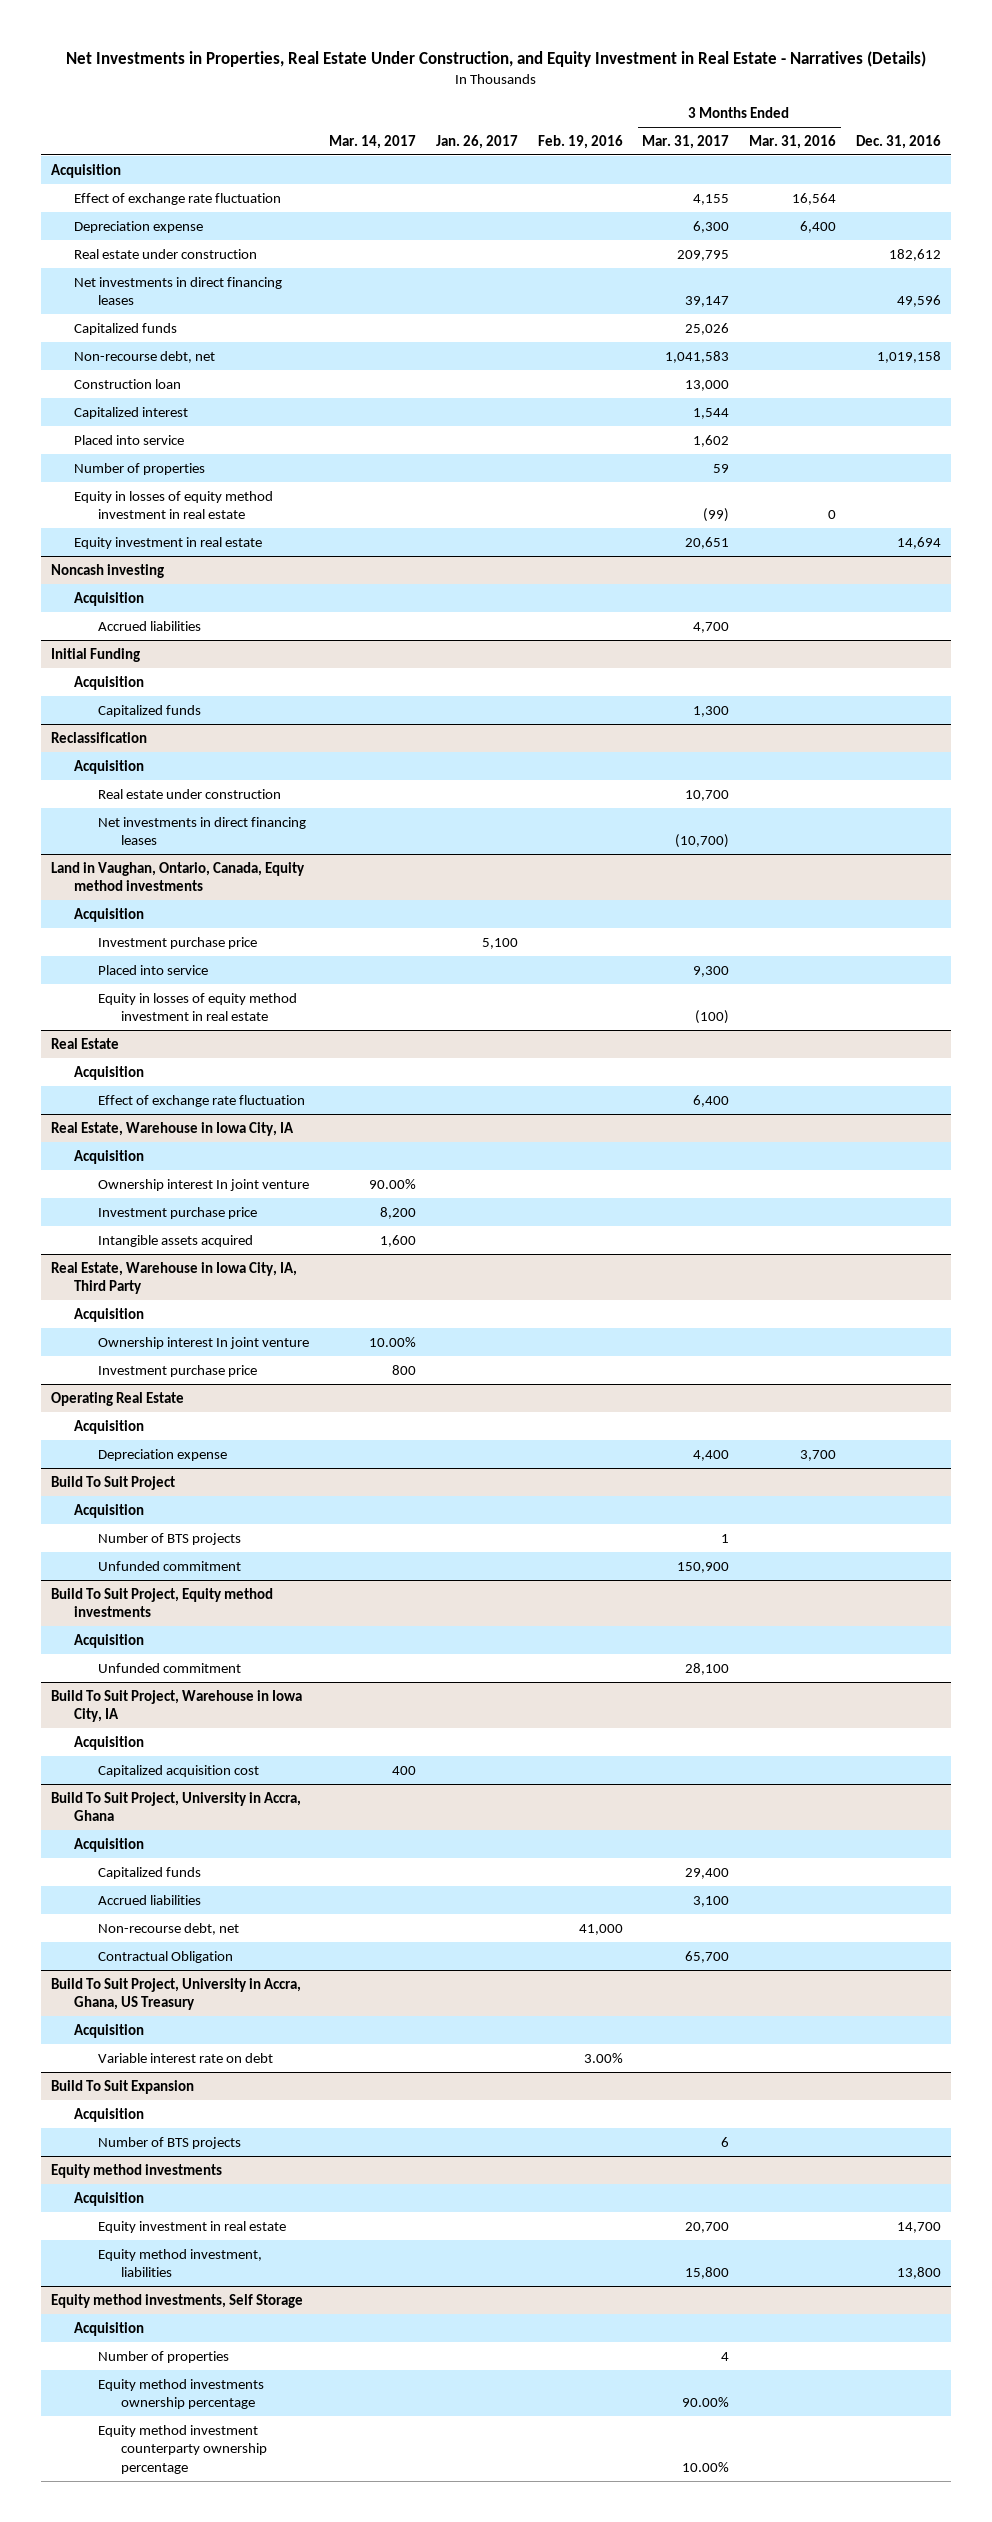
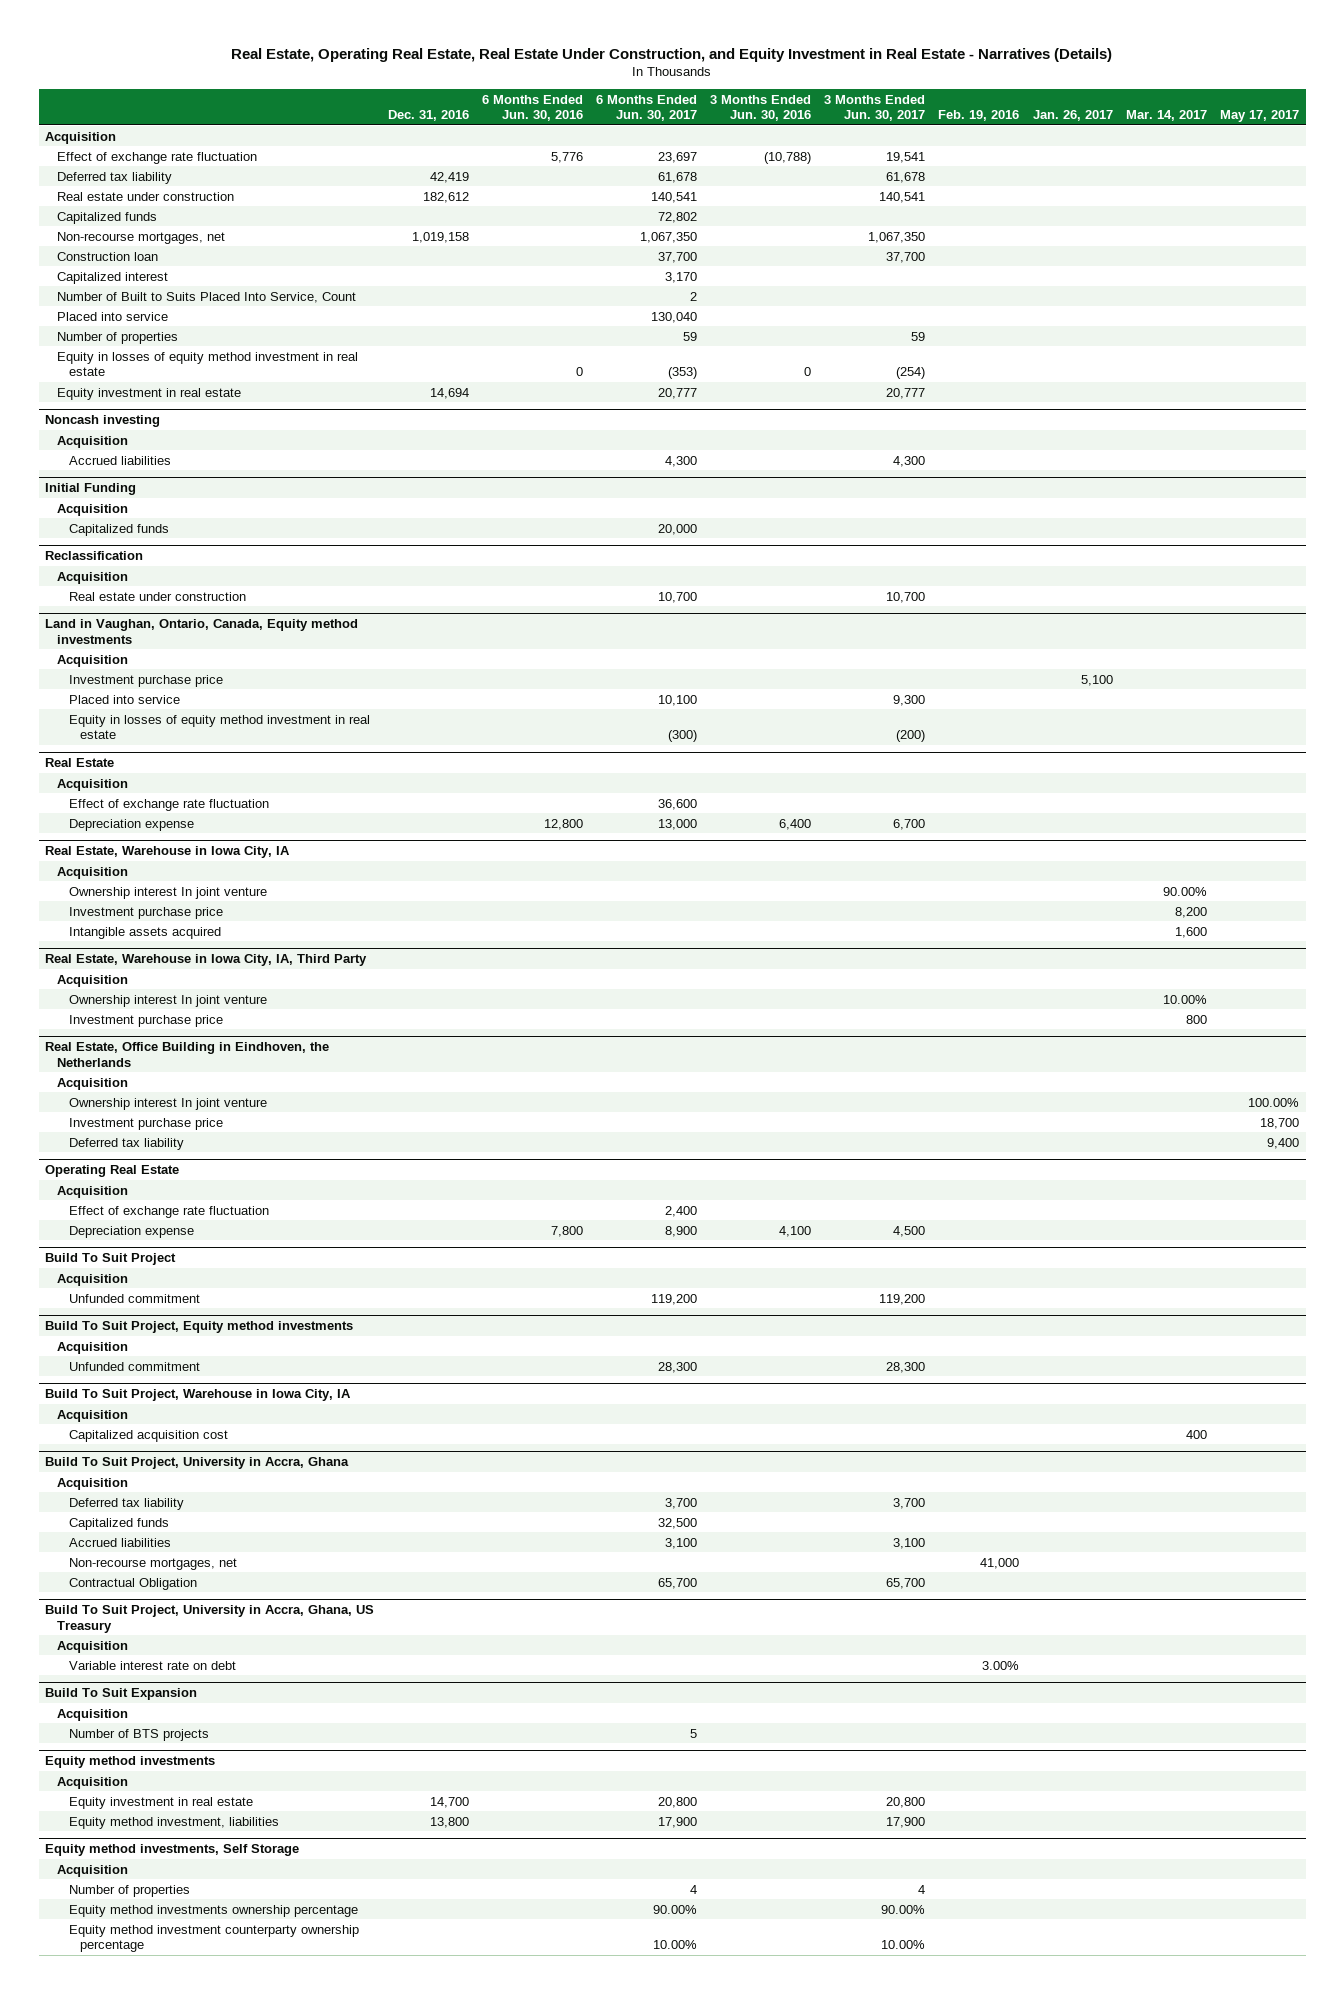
- Net Investments in Properties, Real Estate Under Construction, and Equity Investment in Real Estate - Narratives (Details)
+ Real Estate, Operating Real Estate, Real Estate Under Construction, and Equity Investment in Real Estate - Narratives (Details)
- | Mar. 14, 2017 | Jan. 26, 2017 | Feb. 19, 2016 | 3 Months Ended Mar. 31, 2017 | 3 Months Ended Mar. 31, 2016 | Dec. 31, 2016
+ | Dec. 31, 2016 | 6 Months Ended Jun. 30, 2016 | 6 Months Ended Jun. 30, 2017 | 3 Months Ended Jun. 30, 2016 | 3 Months Ended Jun. 30, 2017 | Feb. 19, 2016 | Jan. 26, 2017 | Mar. 14, 2017 | May 17, 2017
- Depreciation expense | | | | 6,300 | 6,400 |
+ Deferred tax liability | 42,419 | | 61,678 | | 61,678 | | | |
- Net investments in direct financing leases | | | | 39,147 | | 49,596
- Non-recourse debt, net | | | | 1,041,583 | | 1,019,158
+ Non-recourse mortgages, net | 1,019,158 | | 1,067,350 | | 1,067,350 | | | |
+ Number of Built to Suits Placed Into Service, Count | | | 2 | | | | | |
@ Reclassification
- Net investments in direct financing leases | | | | (10,700) | |
@ Real Estate
+ Depreciation expense | | 12,800 | 13,000 | 6,400 | 6,700 | | | |
+ Real Estate, Office Building in Eindhoven, the Netherlands
+ Acquisition
+ Ownership interest In joint venture | | | | | | | | | 100.00%
+ Investment purchase price | | | | | | | | | 18,700
+ Deferred tax liability | | | | | | | | | 9,400
@ Operating Real Estate
+ Effect of exchange rate fluctuation | | | 2,400 | | | | | |
@ Build To Suit Project
- Number of BTS projects | | | | 1 | |
@ Build To Suit Project, University in Accra, Ghana
+ Deferred tax liability | | | 3,700 | | 3,700 | | | |
- Non-recourse debt, net | | | 41,000 | | |
+ Non-recourse mortgages, net | | | | | | 41,000 | | |

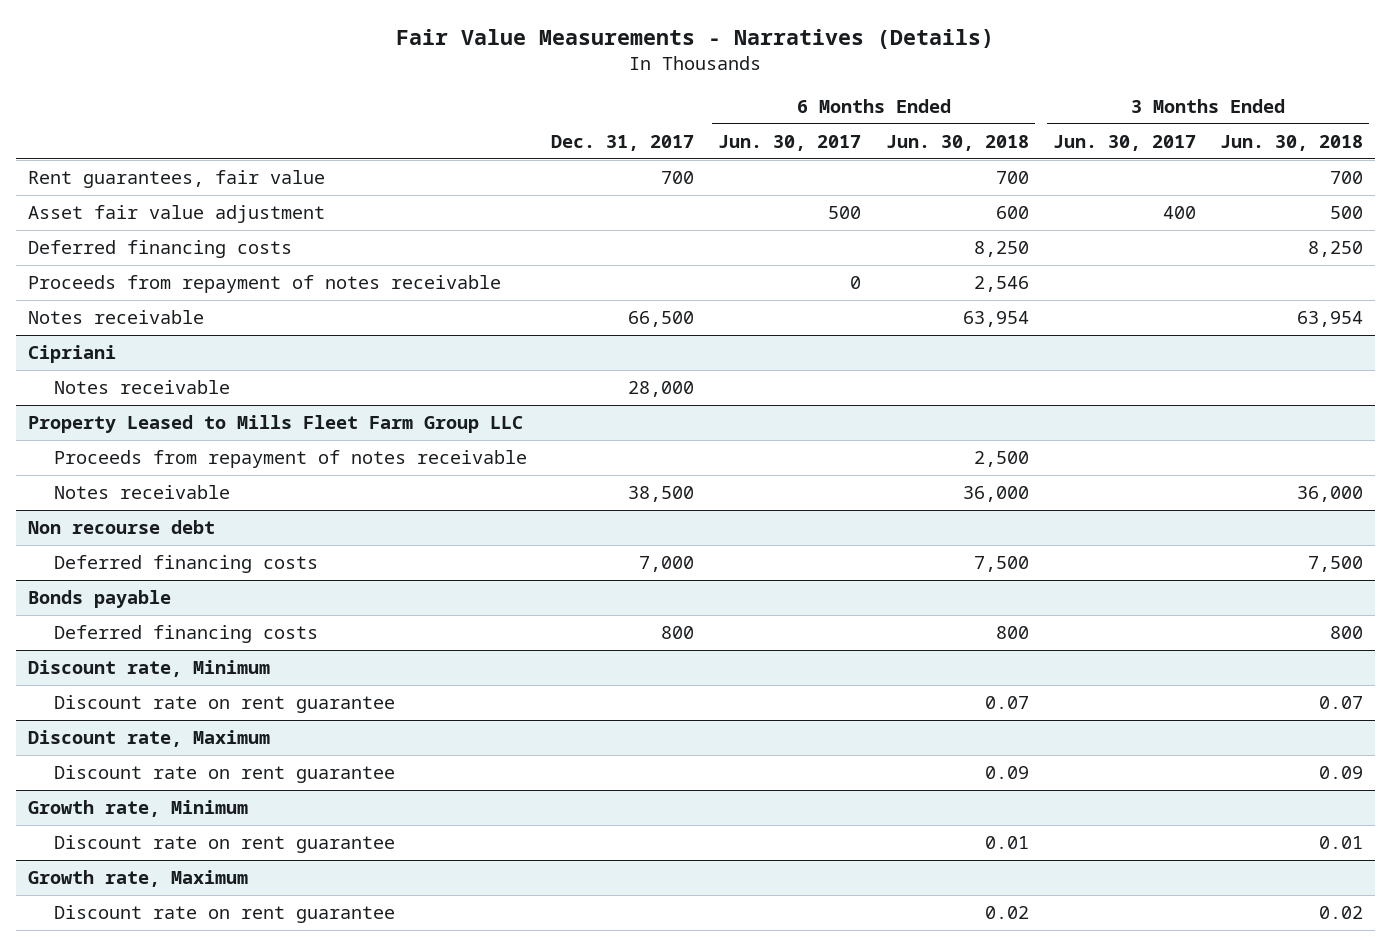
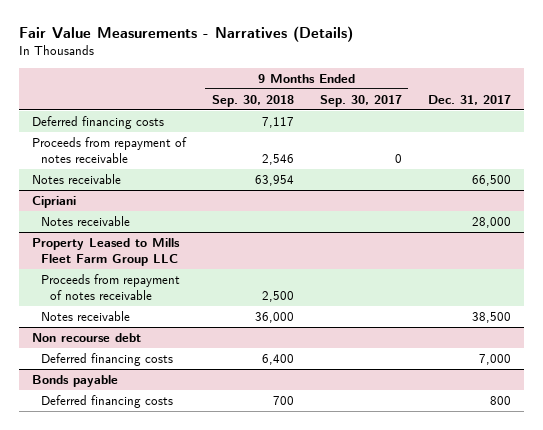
- | Dec. 31, 2017 | 6 Months Ended Jun. 30, 2017 | 6 Months Ended Jun. 30, 2018 | 3 Months Ended Jun. 30, 2017 | 3 Months Ended Jun. 30, 2018
+ | 9 Months Ended Sep. 30, 2018 | 9 Months Ended Sep. 30, 2017 | Dec. 31, 2017
- Rent guarantees, fair value | 700 | | 700 | | 700
- Asset fair value adjustment | | 500 | 600 | 400 | 500
- Discount rate, Minimum
- Discount rate on rent guarantee | | | 0.07 | | 0.07
- Discount rate, Maximum
- Discount rate on rent guarantee | | | 0.09 | | 0.09
- Growth rate, Minimum
- Discount rate on rent guarantee | | | 0.01 | | 0.01
- Growth rate, Maximum
- Discount rate on rent guarantee | | | 0.02 | | 0.02

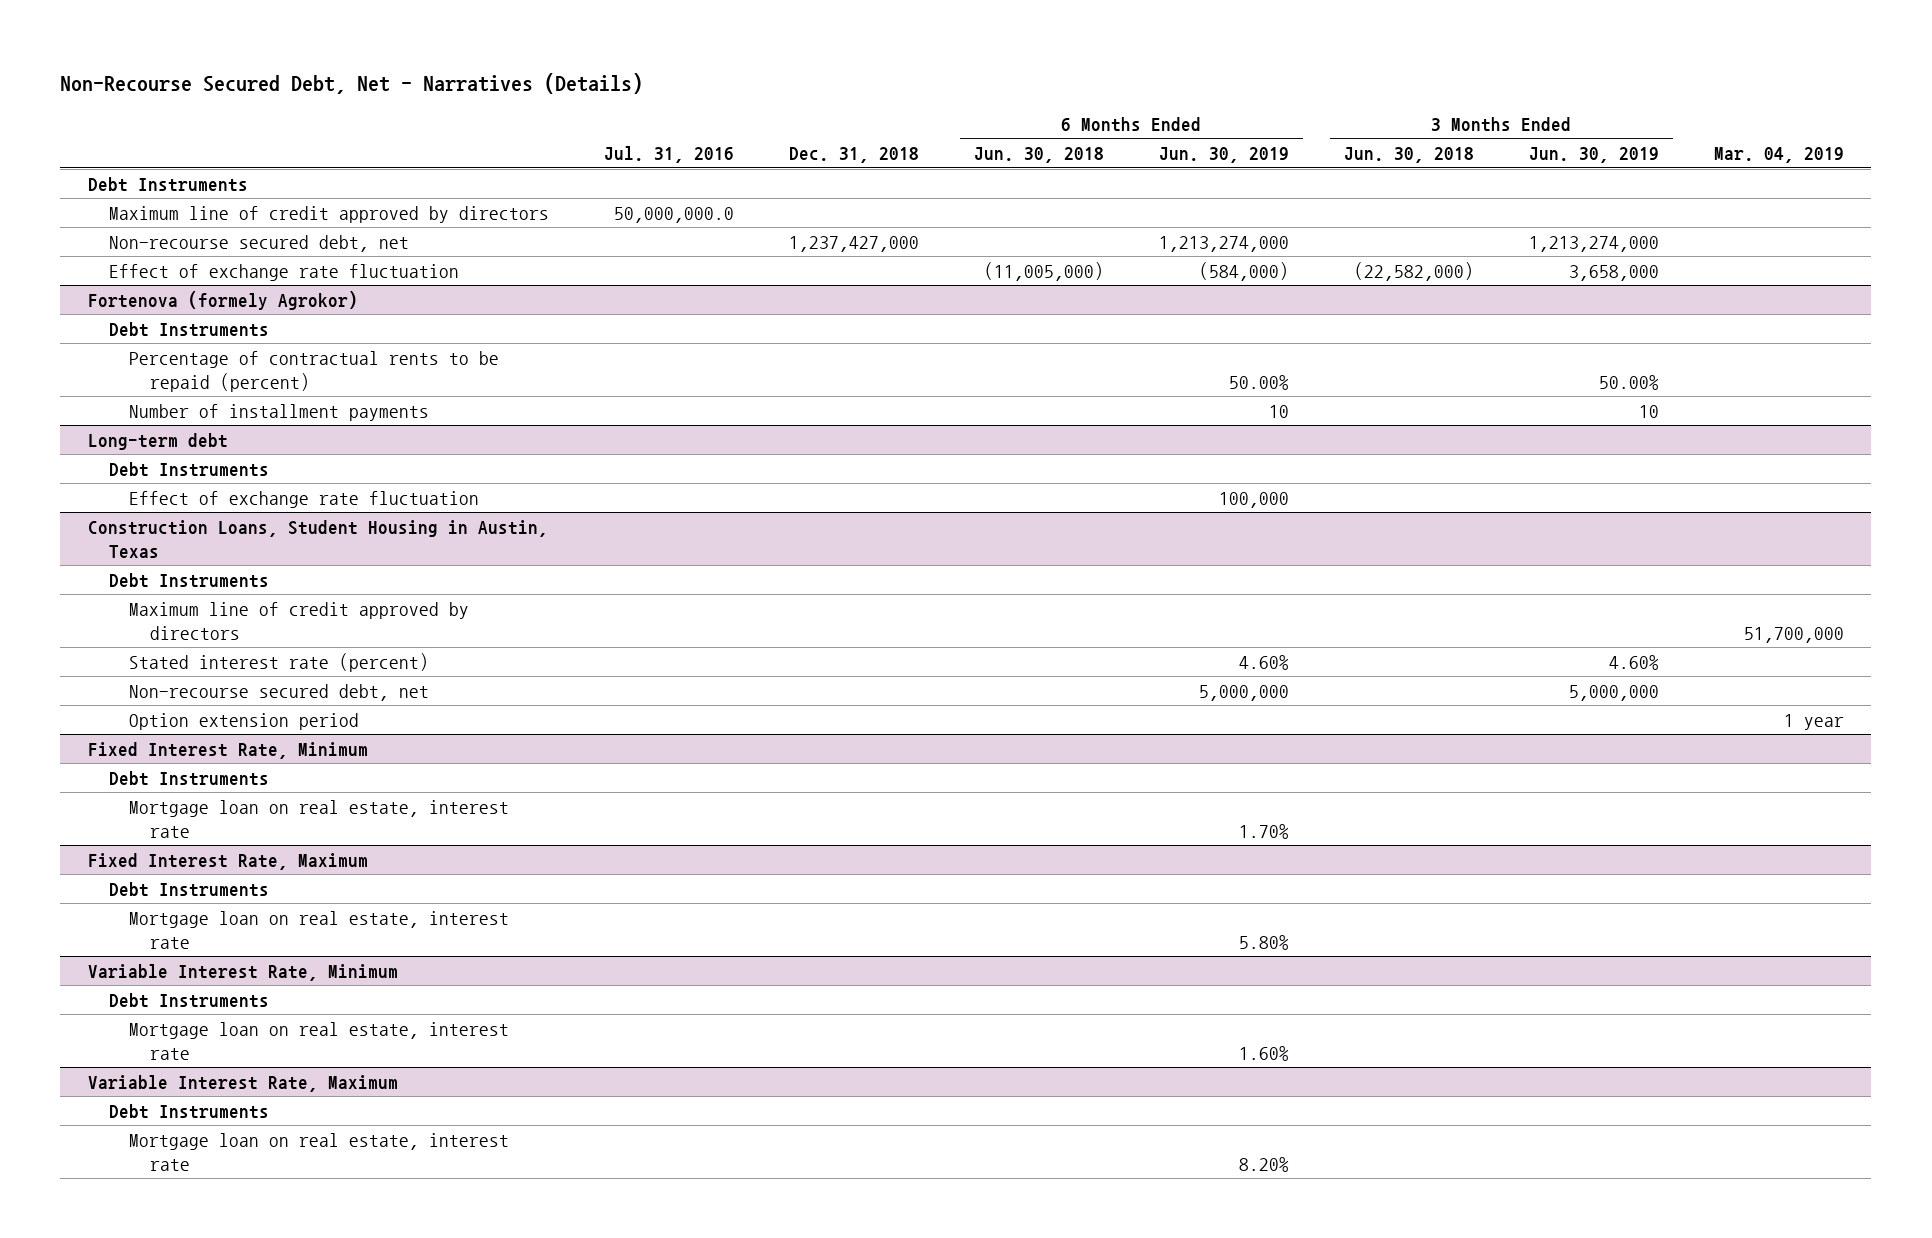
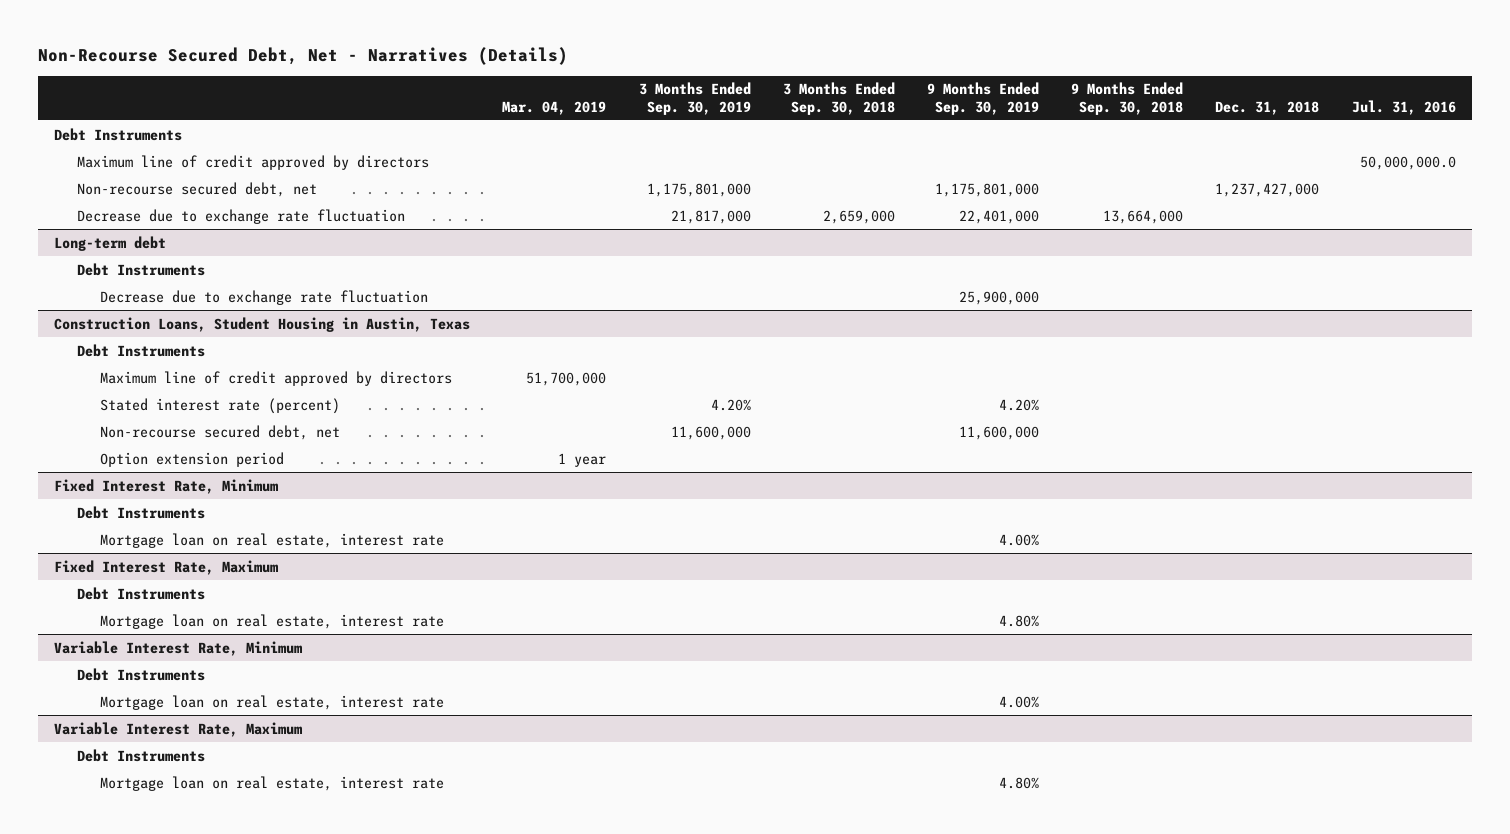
- | Jul. 31, 2016 | Dec. 31, 2018 | 6 Months Ended Jun. 30, 2018 | 6 Months Ended Jun. 30, 2019 | 3 Months Ended Jun. 30, 2018 | 3 Months Ended Jun. 30, 2019 | Mar. 04, 2019
+ | Mar. 04, 2019 | 3 Months Ended Sep. 30, 2019 | 3 Months Ended Sep. 30, 2018 | 9 Months Ended Sep. 30, 2019 | 9 Months Ended Sep. 30, 2018 | Dec. 31, 2018 | Jul. 31, 2016
- Effect of exchange rate fluctuation | | | (11,005,000) | (584,000) | (22,582,000) | 3,658,000 |
- Fortenova (formely Agrokor)
- Debt Instruments
- Percentage of contractual rents to be repaid (percent) | | | | 50.00% | | 50.00% |
- Number of installment payments | | | | 10 | | 10 |
+ Decrease due to exchange rate fluctuation | | 21,817,000 | 2,659,000 | 22,401,000 | 13,664,000 | |
@ Long-term debt
- Effect of exchange rate fluctuation | | | | 100,000 | | |
+ Decrease due to exchange rate fluctuation | | | | 25,900,000 | | |

